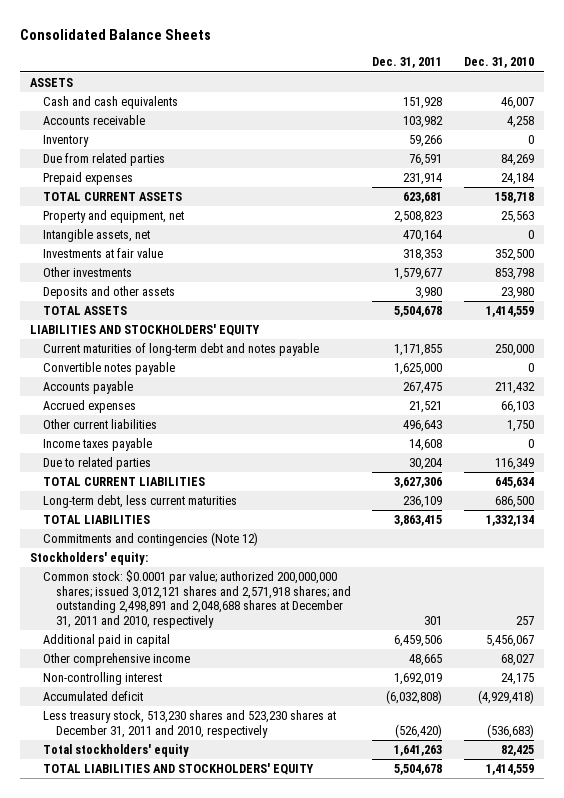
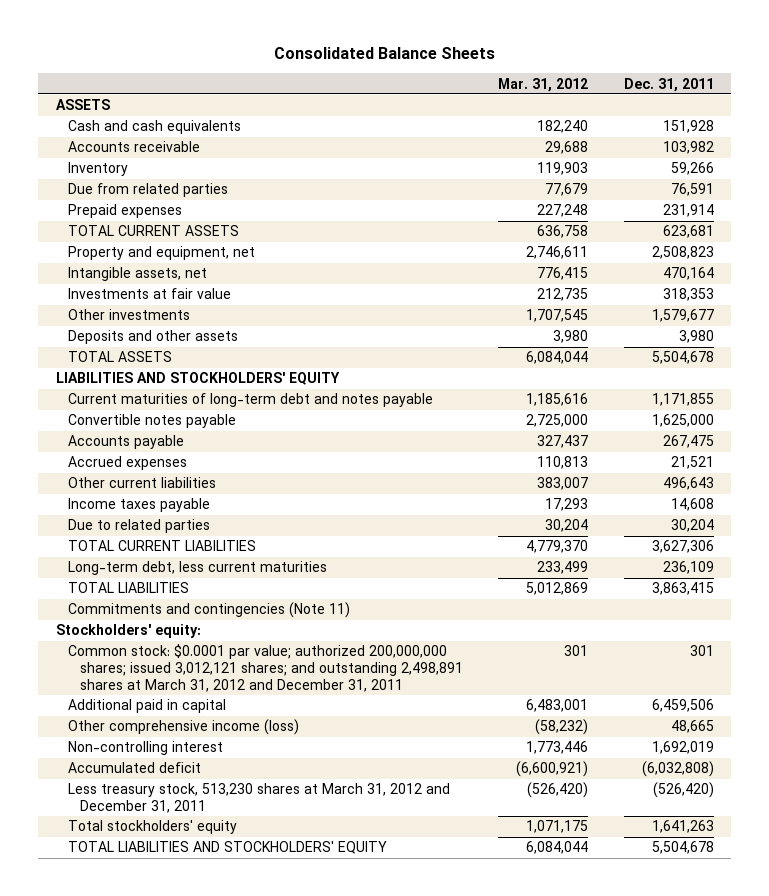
- | Dec. 31, 2011 | Dec. 31, 2010
+ | Mar. 31, 2012 | Dec. 31, 2011
- Commitments and contingencies (Note 12)
+ Commitments and contingencies (Note 11)
- Common stock: $0.0001 par value; authorized 200,000,000 shares; issued 3,012,121 shares and 2,571,918 shares; and outstanding 2,498,891 and 2,048,688 shares at December 31, 2011 and 2010, respectively | 301 | 257
+ Common stock: $0.0001 par value; authorized 200,000,000 shares; issued 3,012,121 shares; and outstanding 2,498,891 shares at March 31, 2012 and December 31, 2011 | 301 | 301
- Other comprehensive income | 48,665 | 68,027
+ Other comprehensive income (loss) | (58,232) | 48,665
- Less treasury stock, 513,230 shares and 523,230 shares at December 31, 2011 and 2010, respectively | (526,420) | (536,683)
+ Less treasury stock, 513,230 shares at March 31, 2012 and December 31, 2011 | (526,420) | (526,420)

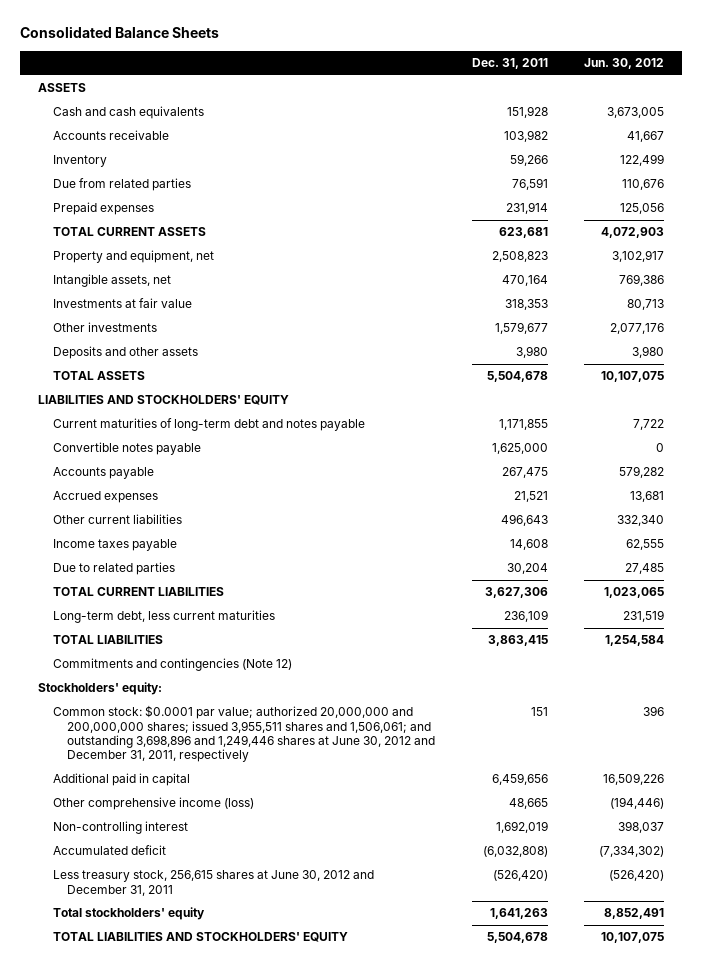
- | Mar. 31, 2012 | Dec. 31, 2011
+ | Dec. 31, 2011 | Jun. 30, 2012
- Commitments and contingencies (Note 11)
+ Commitments and contingencies (Note 12)
- Common stock: $0.0001 par value; authorized 200,000,000 shares; issued 3,012,121 shares; and outstanding 2,498,891 shares at March 31, 2012 and December 31, 2011 | 301 | 301
- Additional paid in capital | 6,483,001 | 6,459,506
+ Common stock: $0.0001 par value; authorized 20,000,000 and 200,000,000 shares; issued 3,955,511 shares and 1,506,061; and outstanding 3,698,896 and 1,249,446 shares at June 30, 2012 and December 31, 2011, respectively | 151 | 396
+ Additional paid in capital | 6,459,656 | 16,509,226
- Less treasury stock, 513,230 shares at March 31, 2012 and December 31, 2011 | (526,420) | (526,420)
+ Less treasury stock, 256,615 shares at June 30, 2012 and December 31, 2011 | (526,420) | (526,420)

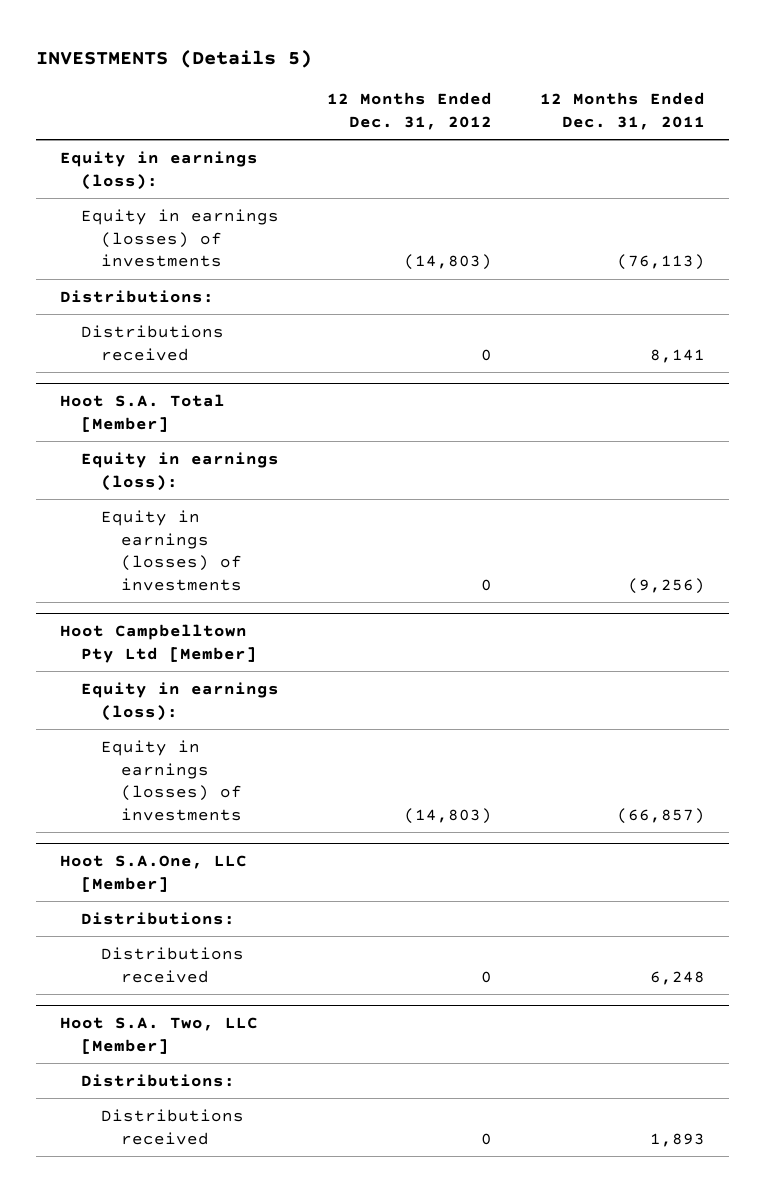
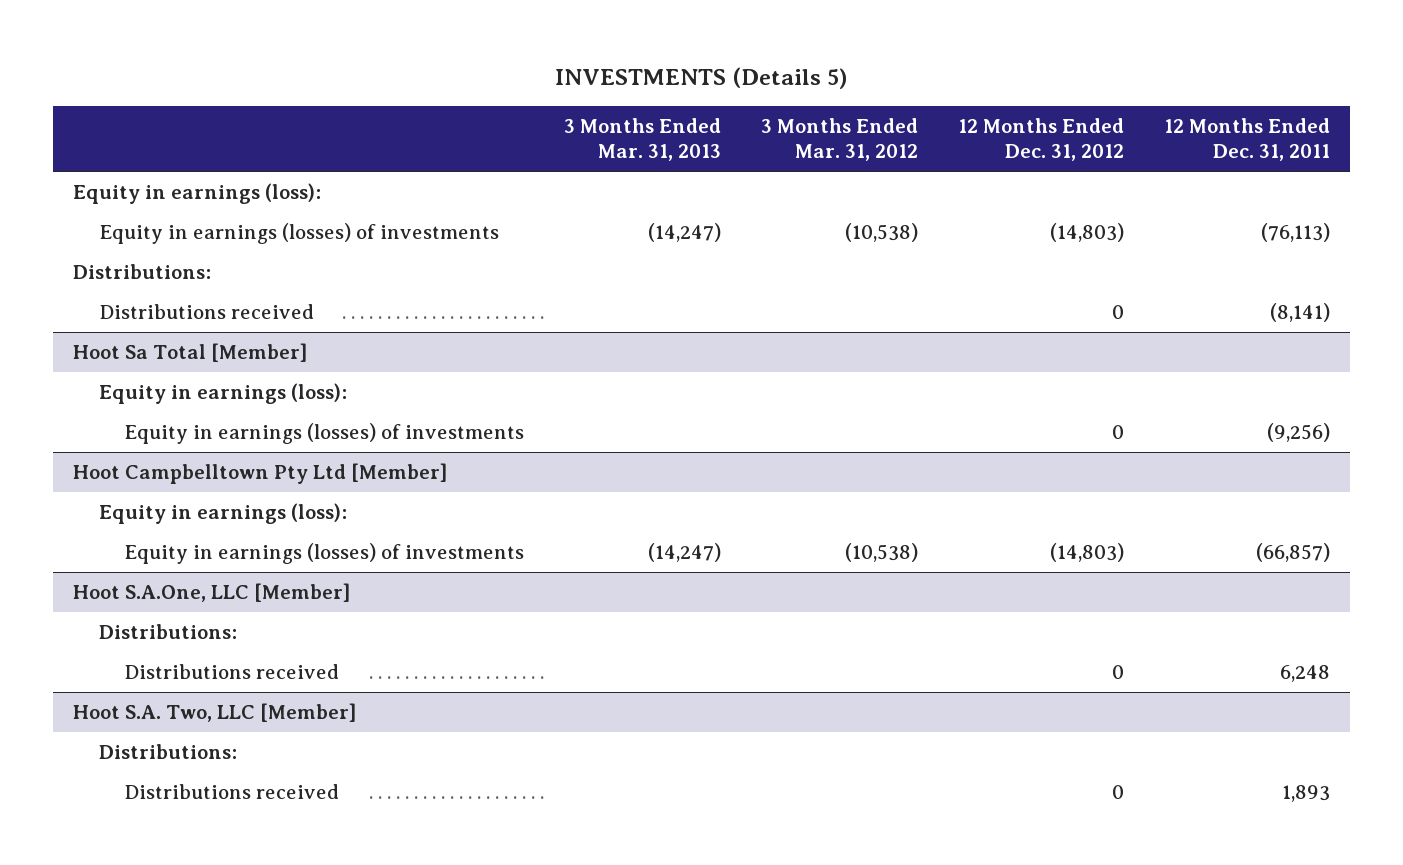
- | 12 Months Ended Dec. 31, 2012 | 12 Months Ended Dec. 31, 2011
+ | 3 Months Ended Mar. 31, 2013 | 3 Months Ended Mar. 31, 2012 | 12 Months Ended Dec. 31, 2012 | 12 Months Ended Dec. 31, 2011
- Distributions received | 0 | 8,141
- Hoot S.A. Total [Member]
+ Distributions received | | | 0 | (8,141)
+ Hoot Sa Total [Member]

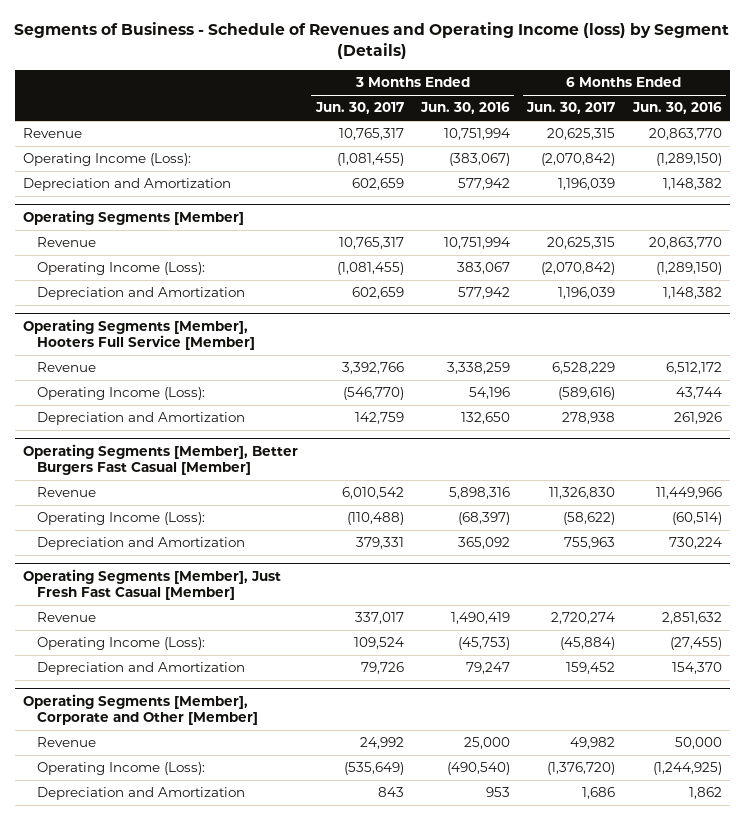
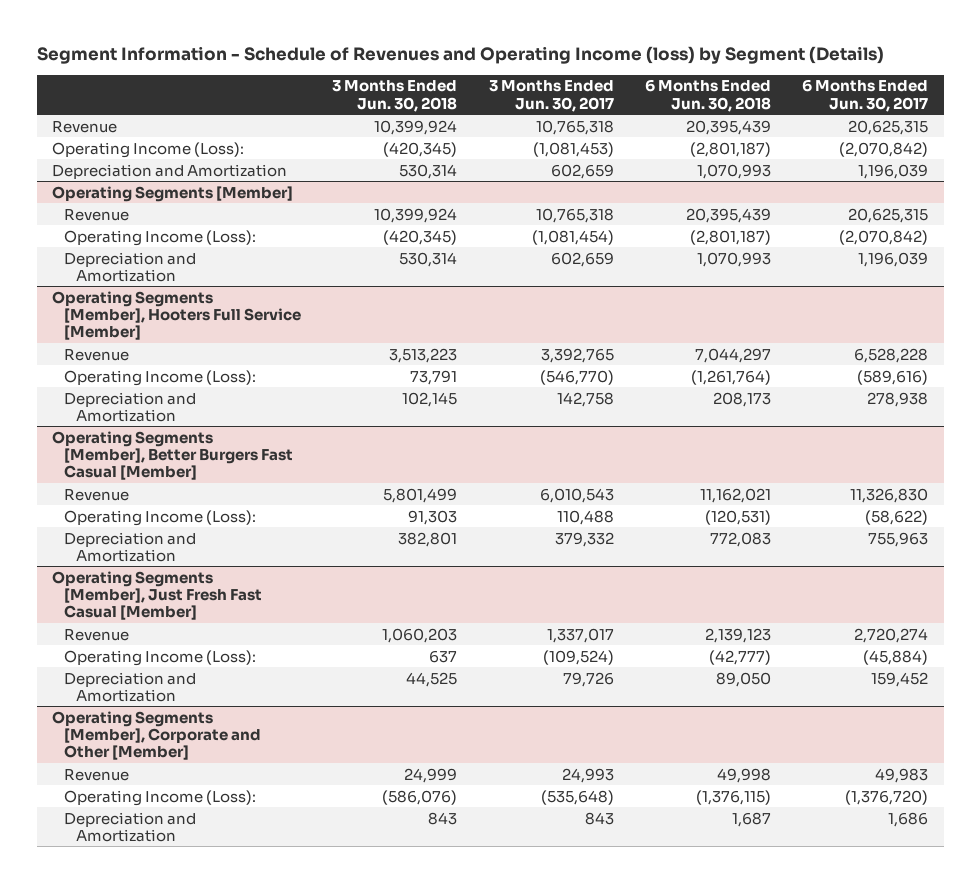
- Segments of Business - Schedule of Revenues and Operating Income (loss) by Segment (Details)
+ Segment Information - Schedule of Revenues and Operating Income (loss) by Segment (Details)
- | 3 Months Ended Jun. 30, 2017 | 3 Months Ended Jun. 30, 2016 | 6 Months Ended Jun. 30, 2017 | 6 Months Ended Jun. 30, 2016
+ | 3 Months Ended Jun. 30, 2018 | 3 Months Ended Jun. 30, 2017 | 6 Months Ended Jun. 30, 2018 | 6 Months Ended Jun. 30, 2017
- Revenue | 10,765,317 | 10,751,994 | 20,625,315 | 20,863,770
- Operating Income (Loss): | (1,081,455) | (383,067) | (2,070,842) | (1,289,150)
+ Revenue | 10,399,924 | 10,765,318 | 20,395,439 | 20,625,315
+ Operating Income (Loss): | (420,345) | (1,081,453) | (2,801,187) | (2,070,842)
@ Operating Segments [Member]
- Revenue | 10,765,317 | 10,751,994 | 20,625,315 | 20,863,770
- Operating Income (Loss): | (1,081,455) | 383,067 | (2,070,842) | (1,289,150)
+ Revenue | 10,399,924 | 10,765,318 | 20,395,439 | 20,625,315
+ Operating Income (Loss): | (420,345) | (1,081,454) | (2,801,187) | (2,070,842)
@ Operating Segments [Member], Hooters Full Service [Member]
- Revenue | 3,392,766 | 3,338,259 | 6,528,229 | 6,512,172
+ Revenue | 3,513,223 | 3,392,765 | 7,044,297 | 6,528,228
- Depreciation and Amortization | 142,759 | 132,650 | 278,938 | 261,926
+ Depreciation and Amortization | 102,145 | 142,758 | 208,173 | 278,938
@ Operating Segments [Member], Better Burgers Fast Casual [Member]
- Revenue | 6,010,542 | 5,898,316 | 11,326,830 | 11,449,966
- Operating Income (Loss): | (110,488) | (68,397) | (58,622) | (60,514)
- Depreciation and Amortization | 379,331 | 365,092 | 755,963 | 730,224
+ Revenue | 5,801,499 | 6,010,543 | 11,162,021 | 11,326,830
+ Operating Income (Loss): | 91,303 | 110,488 | (120,531) | (58,622)
+ Depreciation and Amortization | 382,801 | 379,332 | 772,083 | 755,963
@ Operating Segments [Member], Just Fresh Fast Casual [Member]
- Revenue | 337,017 | 1,490,419 | 2,720,274 | 2,851,632
- Operating Income (Loss): | 109,524 | (45,753) | (45,884) | (27,455)
+ Revenue | 1,060,203 | 1,337,017 | 2,139,123 | 2,720,274
+ Operating Income (Loss): | 637 | (109,524) | (42,777) | (45,884)
@ Operating Segments [Member], Corporate and Other [Member]
- Revenue | 24,992 | 25,000 | 49,982 | 50,000
- Operating Income (Loss): | (535,649) | (490,540) | (1,376,720) | (1,244,925)
+ Revenue | 24,999 | 24,993 | 49,998 | 49,983
+ Operating Income (Loss): | (586,076) | (535,648) | (1,376,115) | (1,376,720)

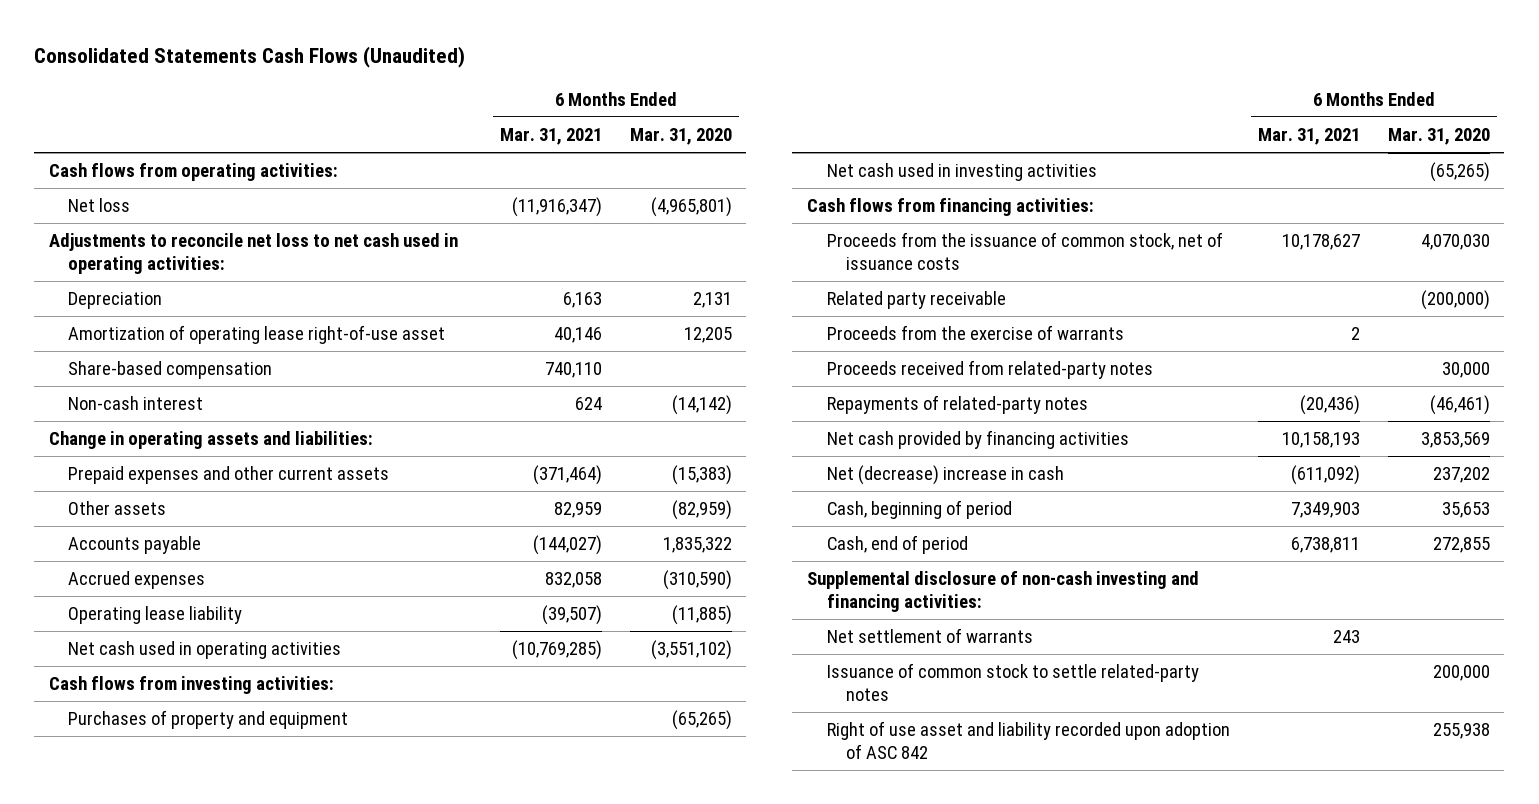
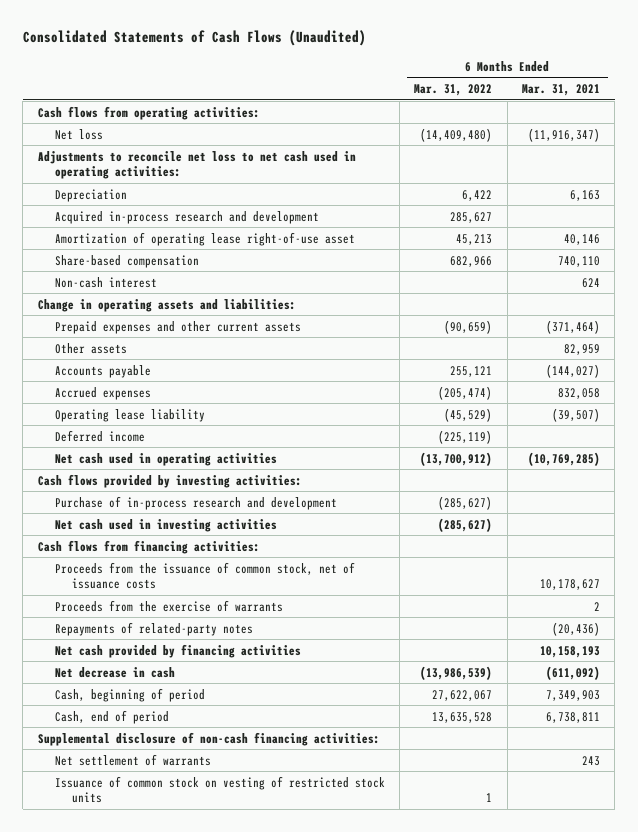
- Consolidated Statements Cash Flows (Unaudited)
+ Consolidated Statements of Cash Flows (Unaudited)
- | 6 Months Ended Mar. 31, 2021 | 6 Months Ended Mar. 31, 2020
+ | 6 Months Ended Mar. 31, 2022 | 6 Months Ended Mar. 31, 2021
+ Acquired in-process research and development | 285,627 |
+ Deferred income | (225,119) |
- Cash flows from investing activities:
- Purchases of property and equipment | | (65,265)
+ Cash flows provided by investing activities:
+ Purchase of in-process research and development | (285,627) |
- Related party receivable | | (200,000)
- Proceeds received from related-party notes | | 30,000
- Net (decrease) increase in cash | (611,092) | 237,202
+ Net decrease in cash | (13,986,539) | (611,092)
- Supplemental disclosure of non-cash investing and financing activities:
+ Supplemental disclosure of non-cash financing activities:
- Issuance of common stock to settle related-party notes | | 200,000
- Right of use asset and liability recorded upon adoption of ASC 842 | | 255,938
+ Issuance of common stock on vesting of restricted stock units | 1 |

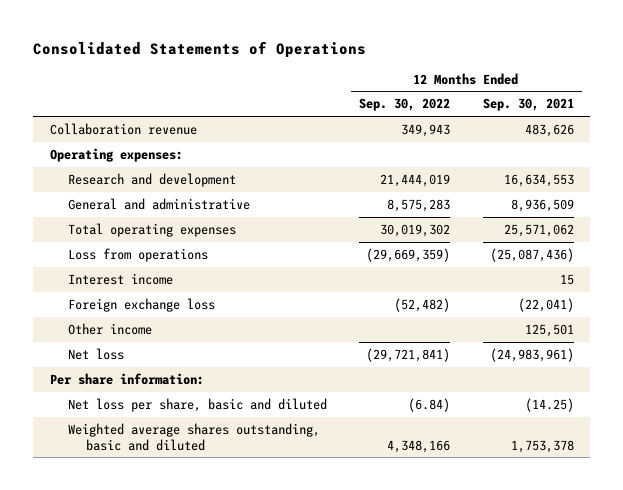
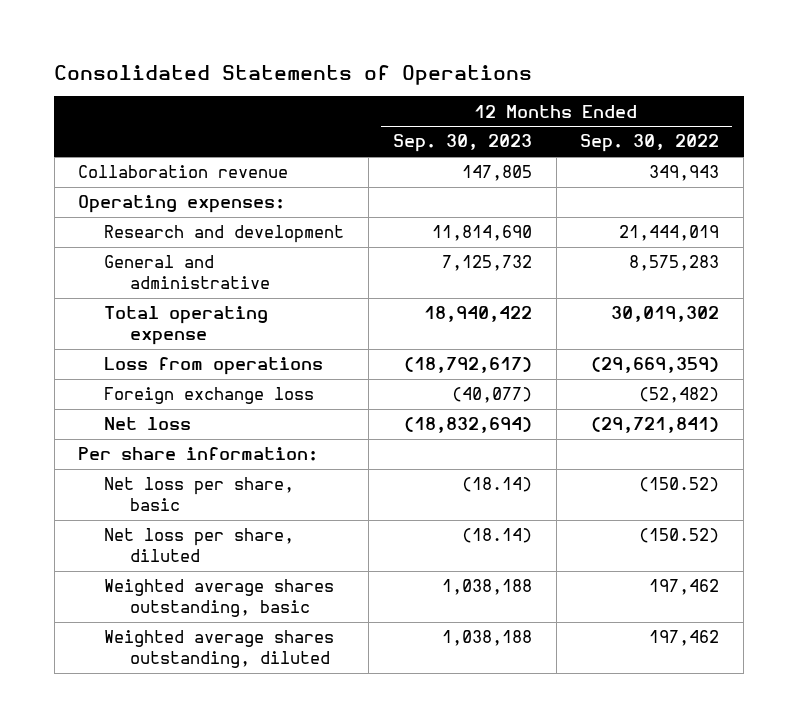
- | 12 Months Ended Sep. 30, 2022 | 12 Months Ended Sep. 30, 2021
+ | 12 Months Ended Sep. 30, 2023 | 12 Months Ended Sep. 30, 2022
- Total operating expenses | 30,019,302 | 25,571,062
+ Total operating expense | 18,940,422 | 30,019,302
- Interest income | | 15
- Other income | | 125,501
- Net loss per share, basic and diluted | (6.84) | (14.25)
- Weighted average shares outstanding, basic and diluted | 4,348,166 | 1,753,378
+ Net loss per share, basic | (18.14) | (150.52)
+ Net loss per share, diluted | (18.14) | (150.52)
+ Weighted average shares outstanding, basic | 1,038,188 | 197,462
+ Weighted average shares outstanding, diluted | 1,038,188 | 197,462

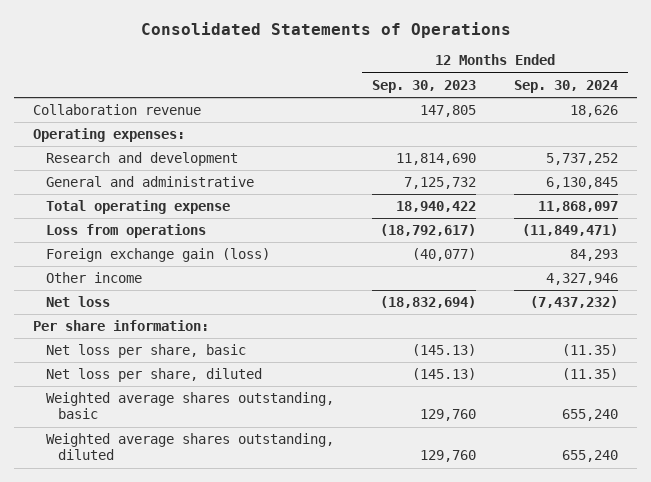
- | 12 Months Ended Sep. 30, 2023 | 12 Months Ended Sep. 30, 2022
+ | 12 Months Ended Sep. 30, 2023 | 12 Months Ended Sep. 30, 2024
- Foreign exchange loss | (40,077) | (52,482)
+ Foreign exchange gain (loss) | (40,077) | 84,293
+ Other income | | 4,327,946
- Net loss per share, basic | (18.14) | (150.52)
- Net loss per share, diluted | (18.14) | (150.52)
- Weighted average shares outstanding, basic | 1,038,188 | 197,462
- Weighted average shares outstanding, diluted | 1,038,188 | 197,462
+ Net loss per share, basic | (145.13) | (11.35)
+ Net loss per share, diluted | (145.13) | (11.35)
+ Weighted average shares outstanding, basic | 129,760 | 655,240
+ Weighted average shares outstanding, diluted | 129,760 | 655,240

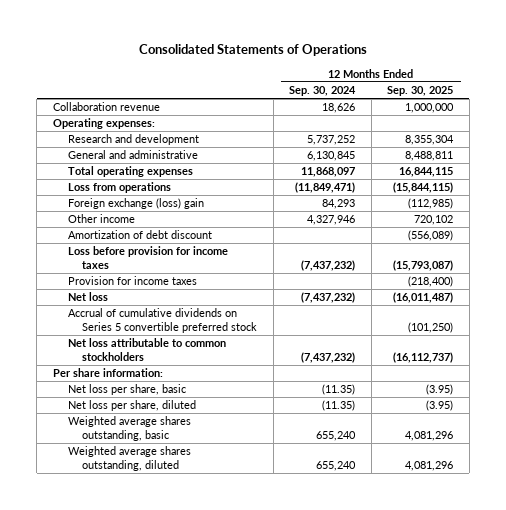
- | 12 Months Ended Sep. 30, 2023 | 12 Months Ended Sep. 30, 2024
+ | 12 Months Ended Sep. 30, 2024 | 12 Months Ended Sep. 30, 2025
- Total operating expense | 18,940,422 | 11,868,097
+ Total operating expenses | 11,868,097 | 16,844,115
- Foreign exchange gain (loss) | (40,077) | 84,293
+ Foreign exchange (loss) gain | 84,293 | (112,985)
+ Amortization of debt discount | | (556,089)
+ Loss before provision for income taxes | (7,437,232) | (15,793,087)
+ Provision for income taxes | | (218,400)
+ Accrual of cumulative dividends on Series 5 convertible preferred stock | | (101,250)
+ Net loss attributable to common stockholders | (7,437,232) | (16,112,737)

